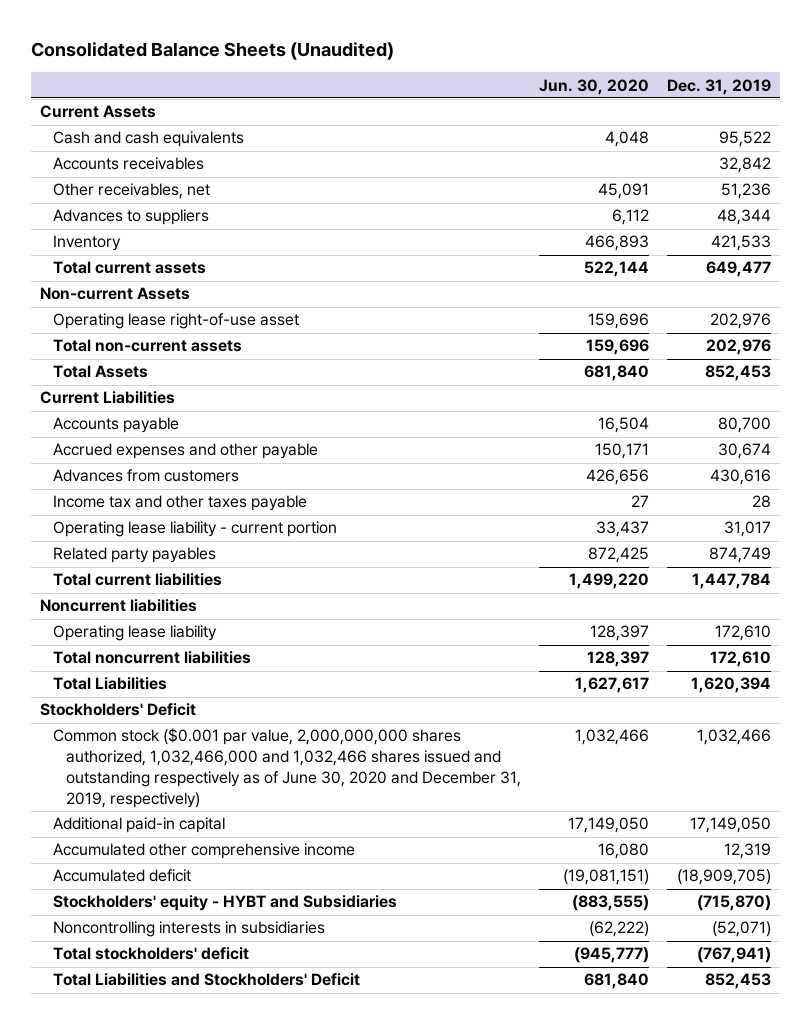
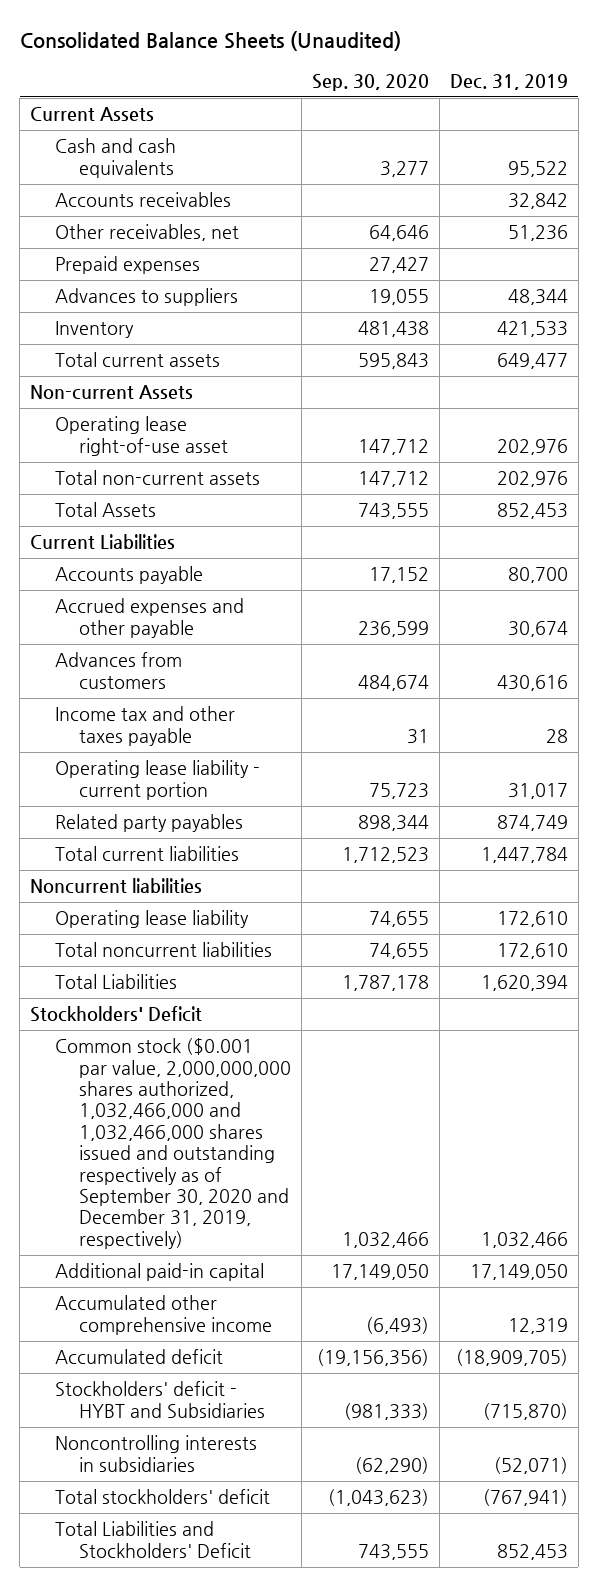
- | Jun. 30, 2020 | Dec. 31, 2019
+ | Sep. 30, 2020 | Dec. 31, 2019
+ Prepaid expenses | 27,427 |
- Common stock ($0.001 par value, 2,000,000,000 shares authorized, 1,032,466,000 and 1,032,466 shares issued and outstanding respectively as of June 30, 2020 and December 31, 2019, respectively) | 1,032,466 | 1,032,466
+ Common stock ($0.001 par value, 2,000,000,000 shares authorized, 1,032,466,000 and 1,032,466,000 shares issued and outstanding respectively as of September 30, 2020 and December 31, 2019, respectively) | 1,032,466 | 1,032,466
- Stockholders' equity - HYBT and Subsidiaries | (883,555) | (715,870)
+ Stockholders' deficit - HYBT and Subsidiaries | (981,333) | (715,870)

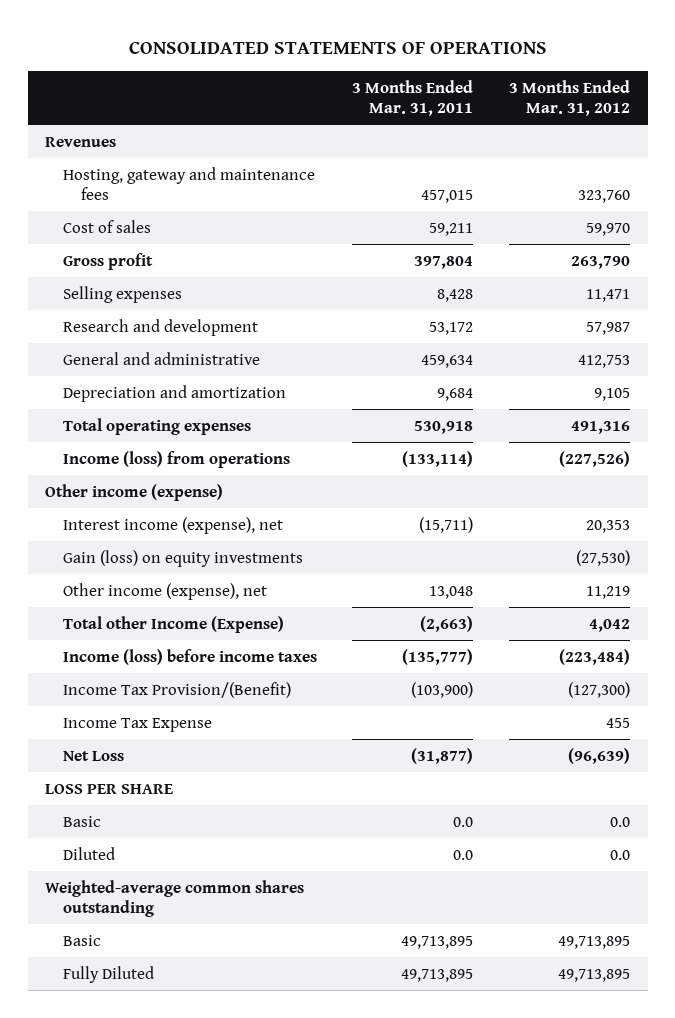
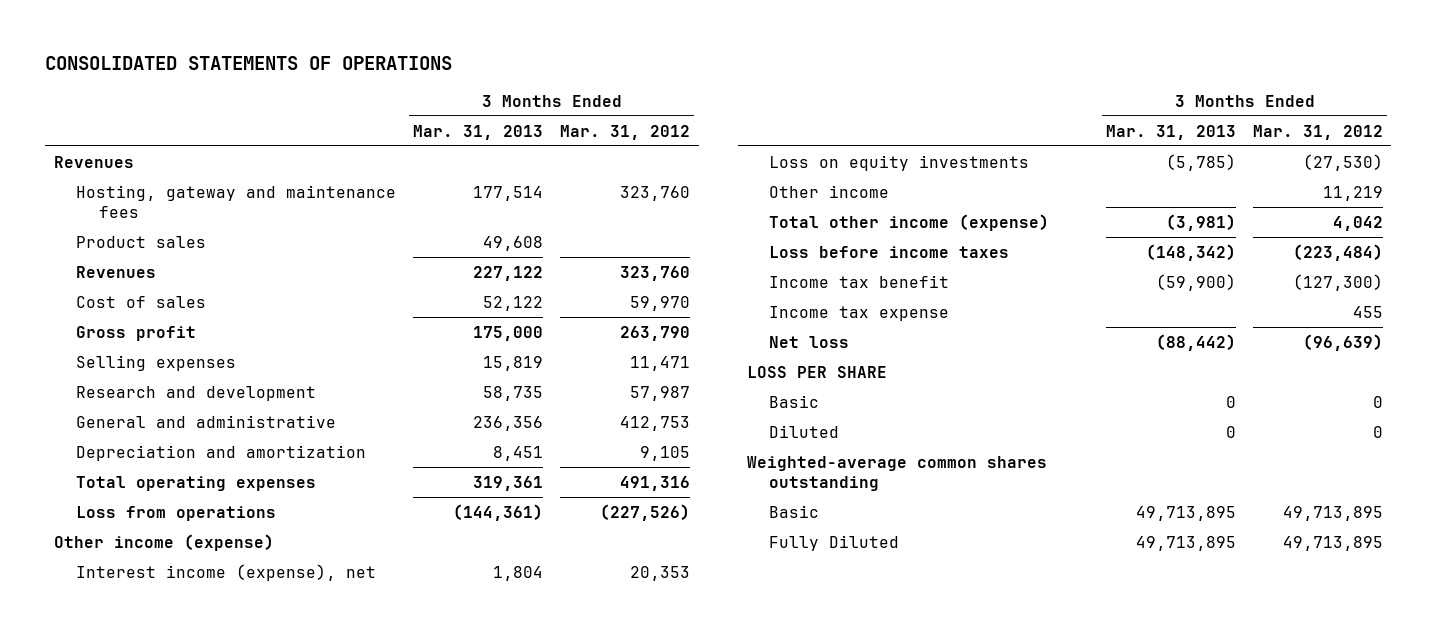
- | 3 Months Ended Mar. 31, 2011 | 3 Months Ended Mar. 31, 2012
+ | 3 Months Ended Mar. 31, 2013 | 3 Months Ended Mar. 31, 2012
+ Product sales | 49,608 |
+ Revenues | 227,122 | 323,760
- Income (loss) from operations | (133,114) | (227,526)
+ Loss from operations | (144,361) | (227,526)
- Gain (loss) on equity investments | | (27,530)
- Other income (expense), net | 13,048 | 11,219
- Total other Income (Expense) | (2,663) | 4,042
- Income (loss) before income taxes | (135,777) | (223,484)
- Income Tax Provision/(Benefit) | (103,900) | (127,300)
- Income Tax Expense | | 455
- Net Loss | (31,877) | (96,639)
+ Loss on equity investments | (5,785) | (27,530)
+ Other income | | 11,219
+ Total other income (expense) | (3,981) | 4,042
+ Loss before income taxes | (148,342) | (223,484)
+ Income tax benefit | (59,900) | (127,300)
+ Income tax expense | | 455
+ Net loss | (88,442) | (96,639)
- Basic | 0.0 | 0.0
- Diluted | 0.0 | 0.0
+ Basic | 0 | 0
+ Diluted | 0 | 0

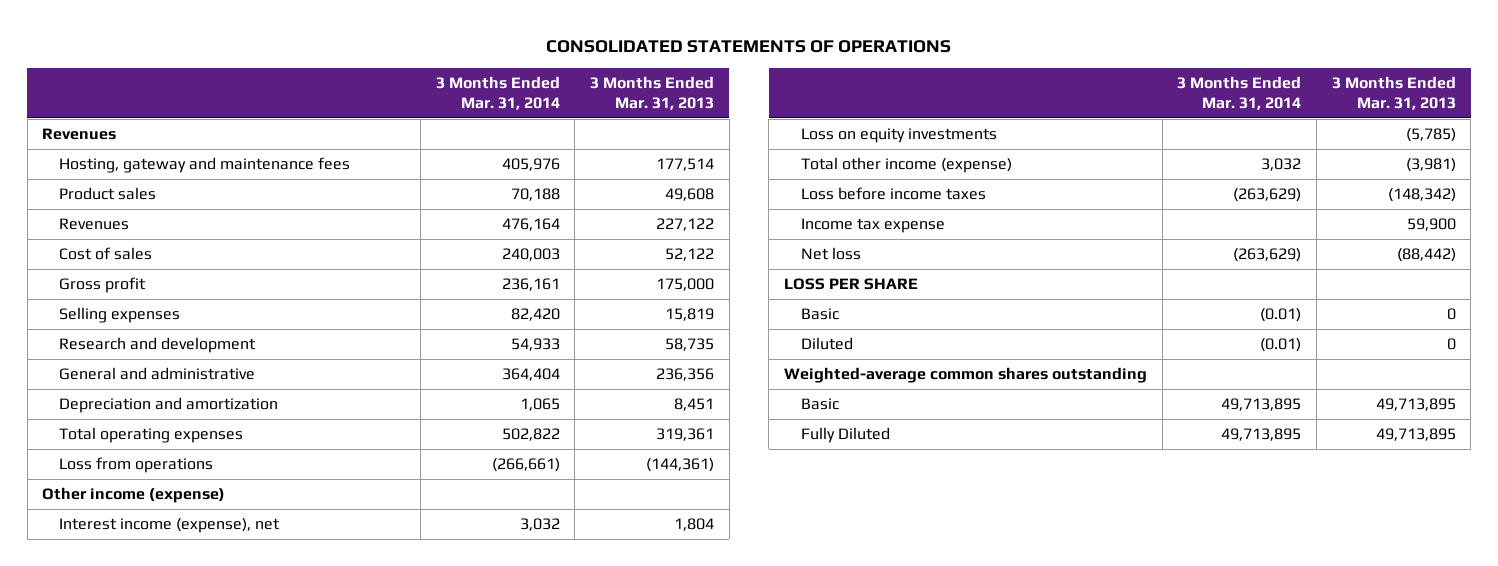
- | 3 Months Ended Mar. 31, 2013 | 3 Months Ended Mar. 31, 2012
+ | 3 Months Ended Mar. 31, 2014 | 3 Months Ended Mar. 31, 2013
- Other income | | 11,219
- Income tax benefit | (59,900) | (127,300)
- Income tax expense | | 455
+ Income tax expense | | 59,900

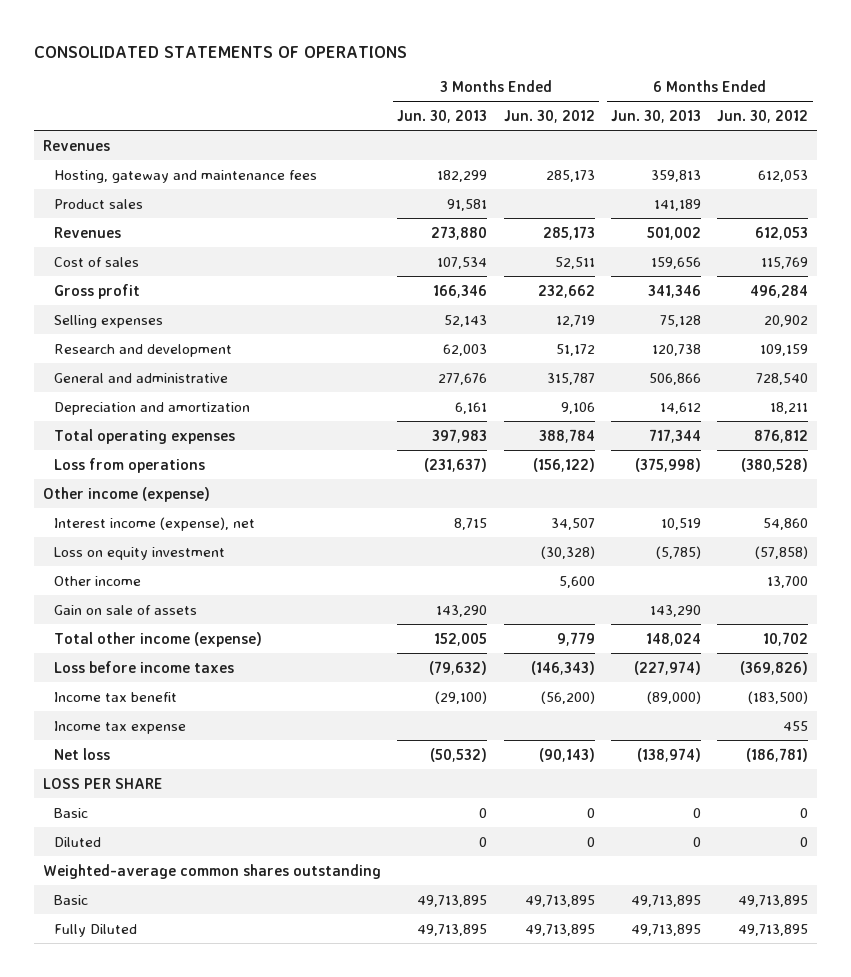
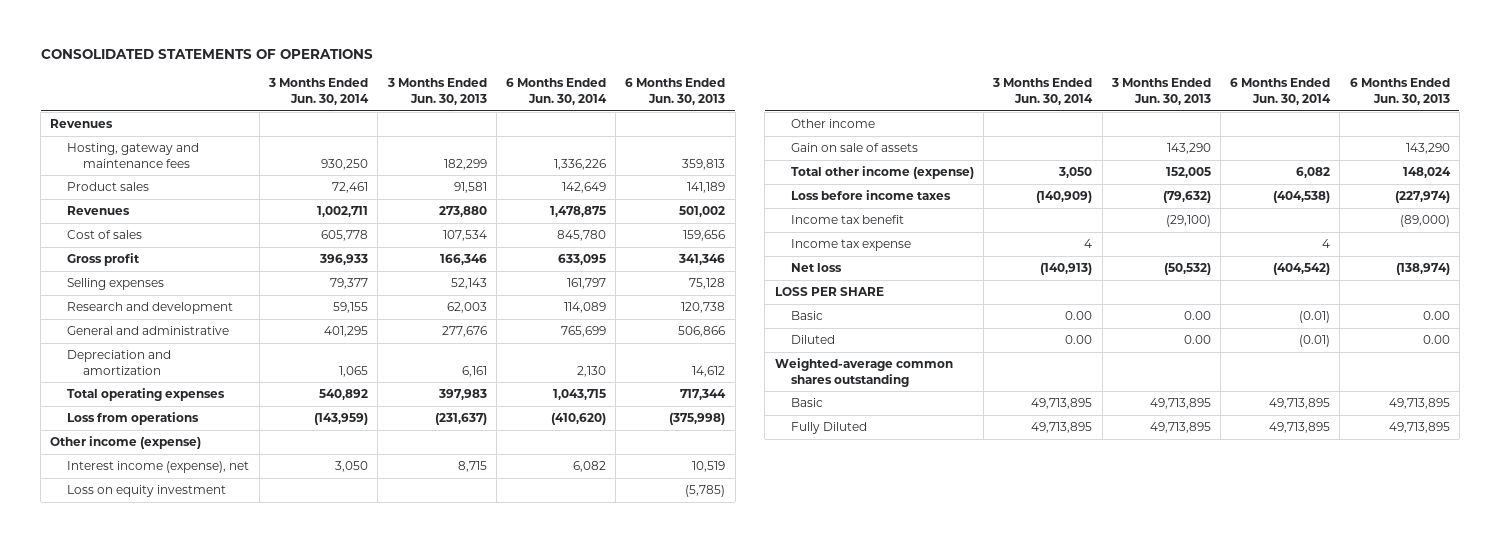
- | 3 Months Ended Jun. 30, 2013 | 3 Months Ended Jun. 30, 2012 | 6 Months Ended Jun. 30, 2013 | 6 Months Ended Jun. 30, 2012
+ | 3 Months Ended Jun. 30, 2014 | 3 Months Ended Jun. 30, 2013 | 6 Months Ended Jun. 30, 2014 | 6 Months Ended Jun. 30, 2013
- Basic | 0 | 0 | 0 | 0
- Diluted | 0 | 0 | 0 | 0
+ Basic | 0.00 | 0.00 | (0.01) | 0.00
+ Diluted | 0.00 | 0.00 | (0.01) | 0.00

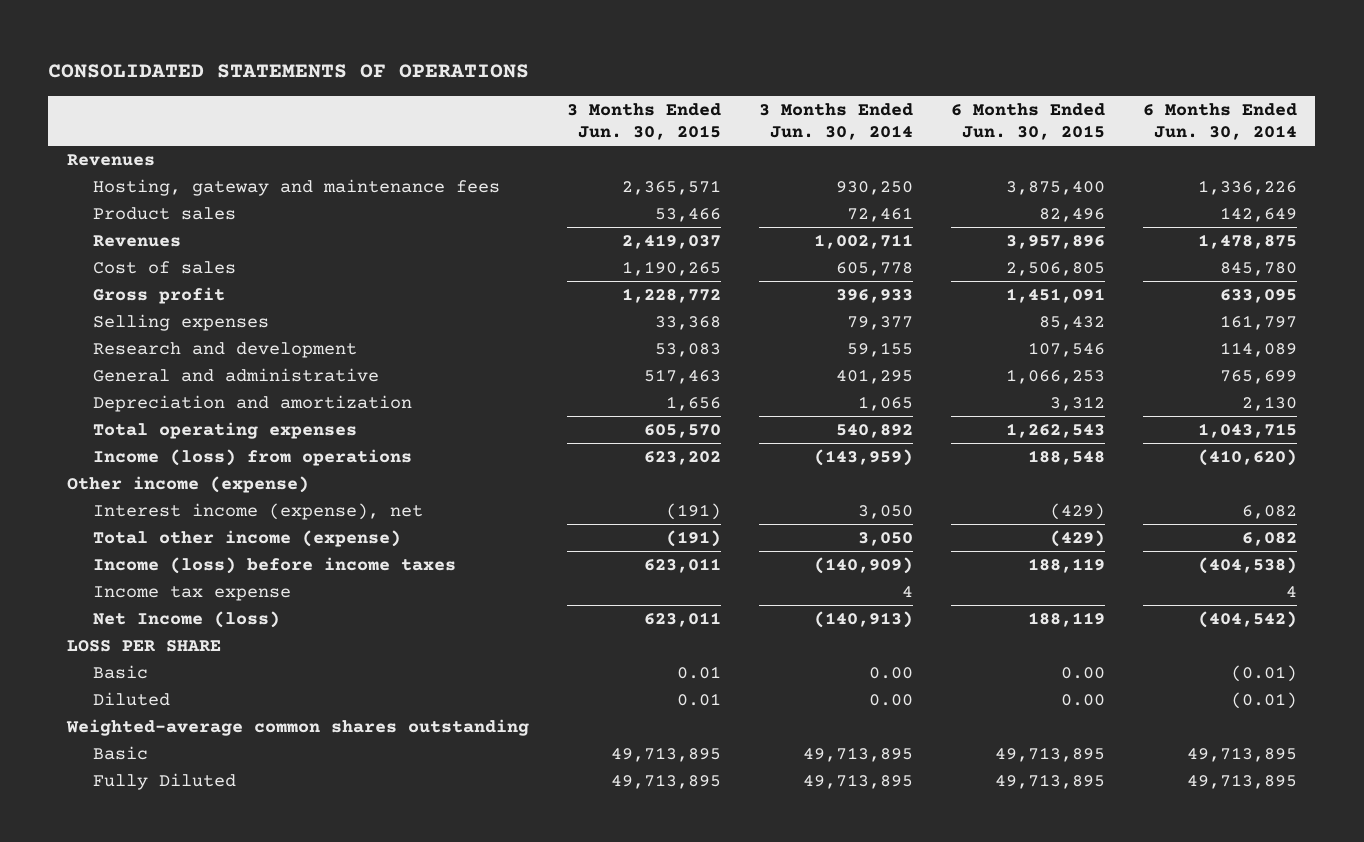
- | 3 Months Ended Jun. 30, 2014 | 3 Months Ended Jun. 30, 2013 | 6 Months Ended Jun. 30, 2014 | 6 Months Ended Jun. 30, 2013
+ | 3 Months Ended Jun. 30, 2015 | 3 Months Ended Jun. 30, 2014 | 6 Months Ended Jun. 30, 2015 | 6 Months Ended Jun. 30, 2014
- Loss from operations | (143,959) | (231,637) | (410,620) | (375,998)
+ Income (loss) from operations | 623,202 | (143,959) | 188,548 | (410,620)
- Loss on equity investment | | | | (5,785)
- Other income
- Gain on sale of assets | | 143,290 | | 143,290
- Loss before income taxes | (140,909) | (79,632) | (404,538) | (227,974)
- Income tax benefit | | (29,100) | | (89,000)
+ Income (loss) before income taxes | 623,011 | (140,909) | 188,119 | (404,538)
- Net loss | (140,913) | (50,532) | (404,542) | (138,974)
+ Net Income (loss) | 623,011 | (140,913) | 188,119 | (404,542)

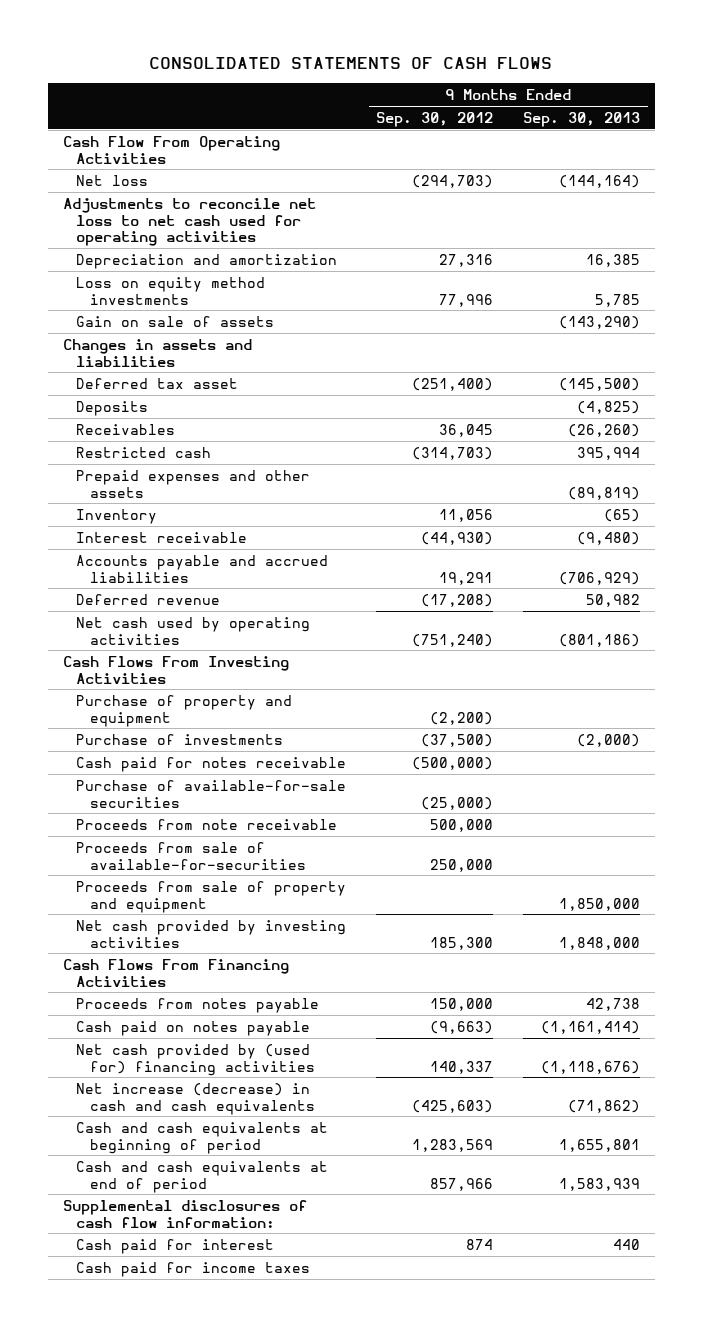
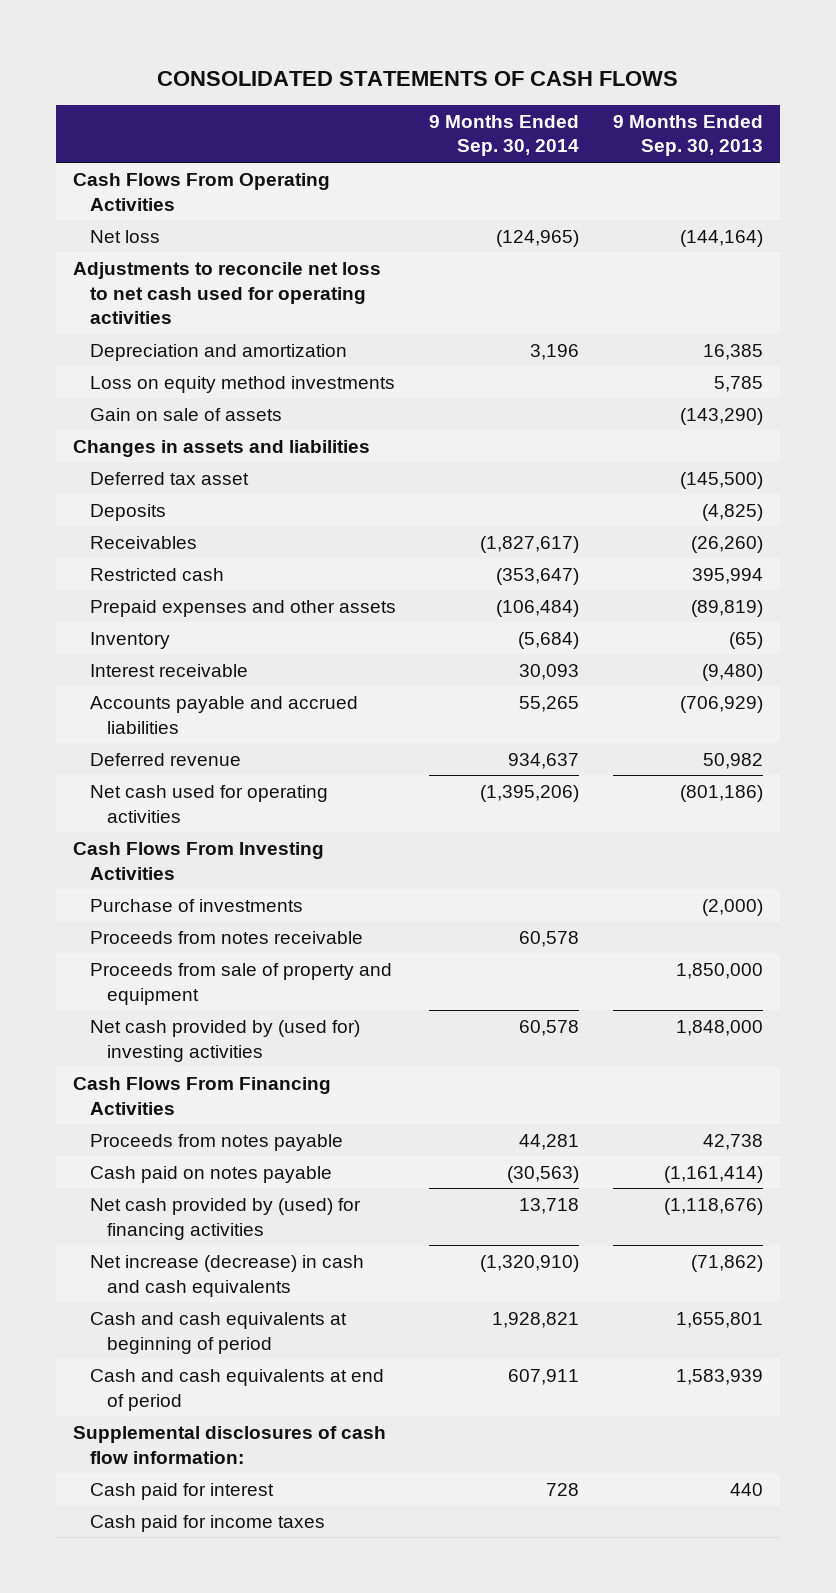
- | 9 Months Ended Sep. 30, 2012 | 9 Months Ended Sep. 30, 2013
+ | 9 Months Ended Sep. 30, 2014 | 9 Months Ended Sep. 30, 2013
- Cash Flow From Operating Activities
+ Cash Flows From Operating Activities
- Net cash used by operating activities | (751,240) | (801,186)
+ Net cash used for operating activities | (1,395,206) | (801,186)
- Purchase of property and equipment | (2,200) |
- Cash paid for notes receivable | (500,000) |
- Purchase of available-for-sale securities | (25,000) |
- Proceeds from note receivable | 500,000 |
- Proceeds from sale of available-for-securities | 250,000 |
+ Proceeds from notes receivable | 60,578 |
- Net cash provided by investing activities | 185,300 | 1,848,000
+ Net cash provided by (used for) investing activities | 60,578 | 1,848,000
- Net cash provided by (used for) financing activities | 140,337 | (1,118,676)
+ Net cash provided by (used) for financing activities | 13,718 | (1,118,676)

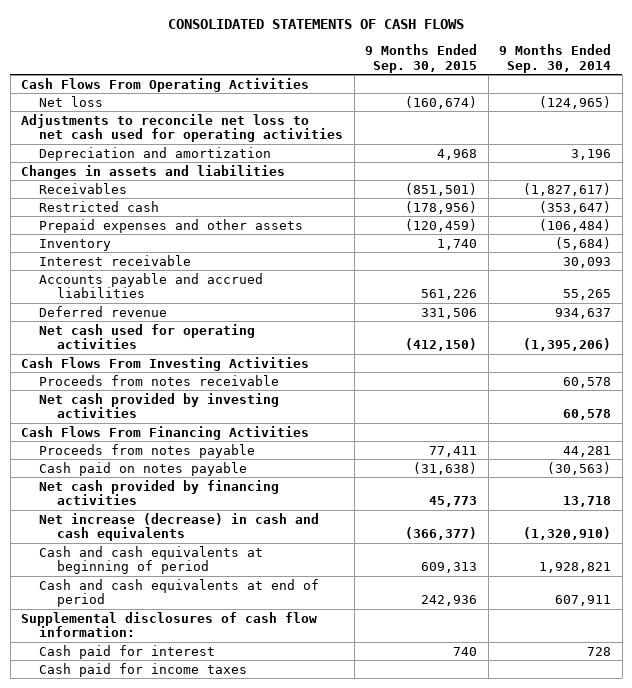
- | 9 Months Ended Sep. 30, 2014 | 9 Months Ended Sep. 30, 2013
+ | 9 Months Ended Sep. 30, 2015 | 9 Months Ended Sep. 30, 2014
- Loss on equity method investments | | 5,785
- Gain on sale of assets | | (143,290)
- Deferred tax asset | | (145,500)
- Deposits | | (4,825)
- Purchase of investments | | (2,000)
- Proceeds from sale of property and equipment | | 1,850,000
- Net cash provided by (used for) investing activities | 60,578 | 1,848,000
+ Net cash provided by investing activities | | 60,578
- Net cash provided by (used) for financing activities | 13,718 | (1,118,676)
+ Net cash provided by financing activities | 45,773 | 13,718

